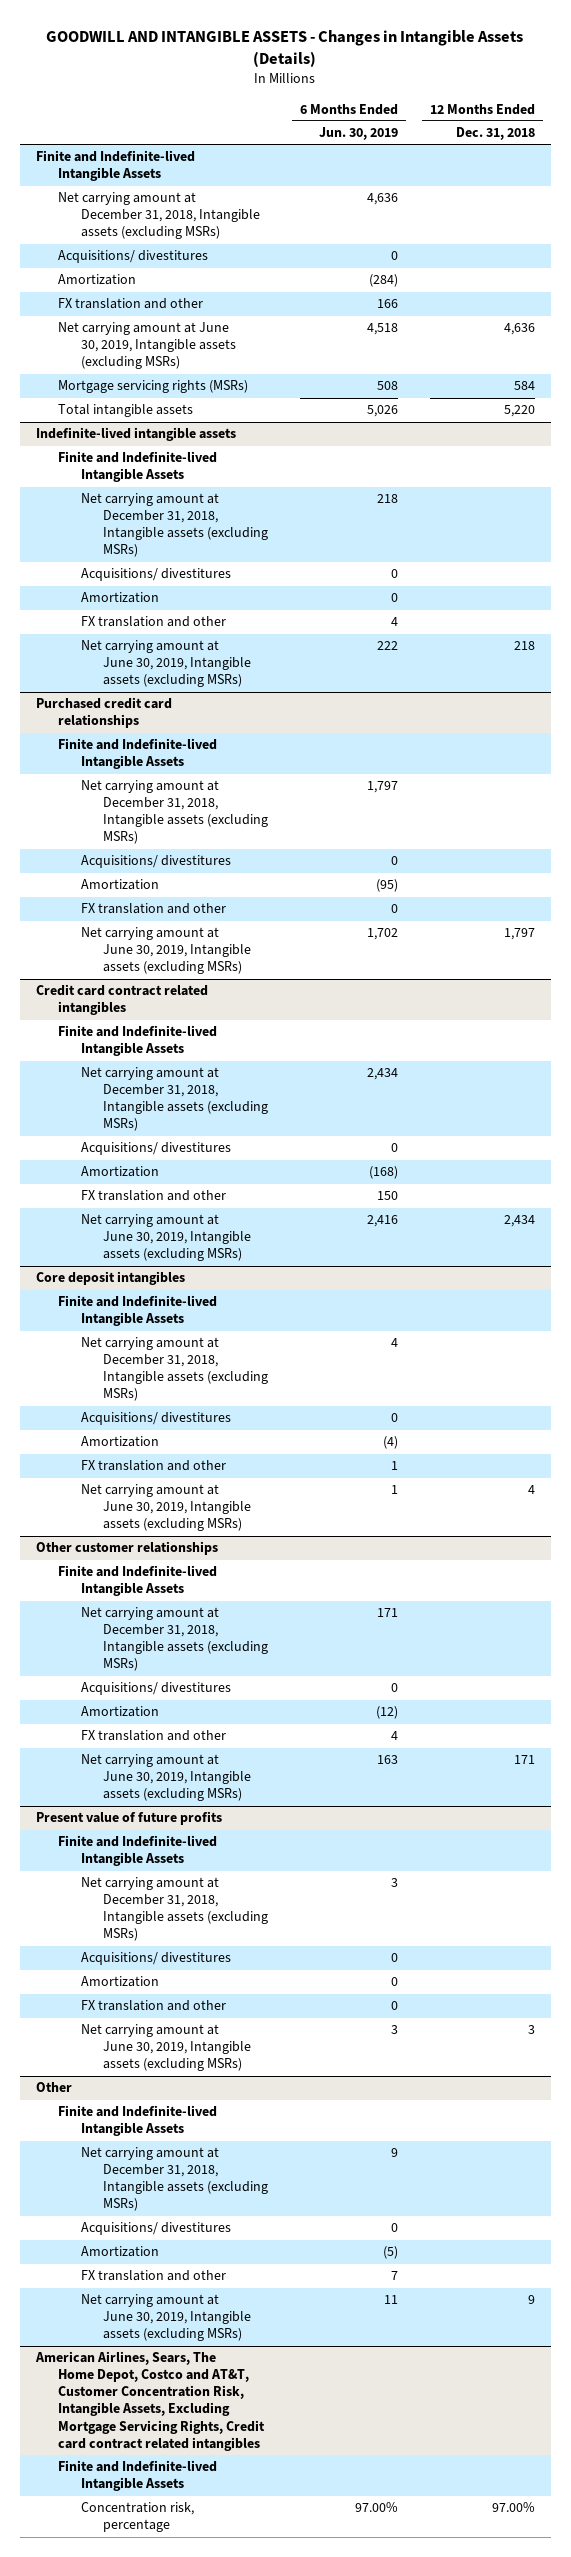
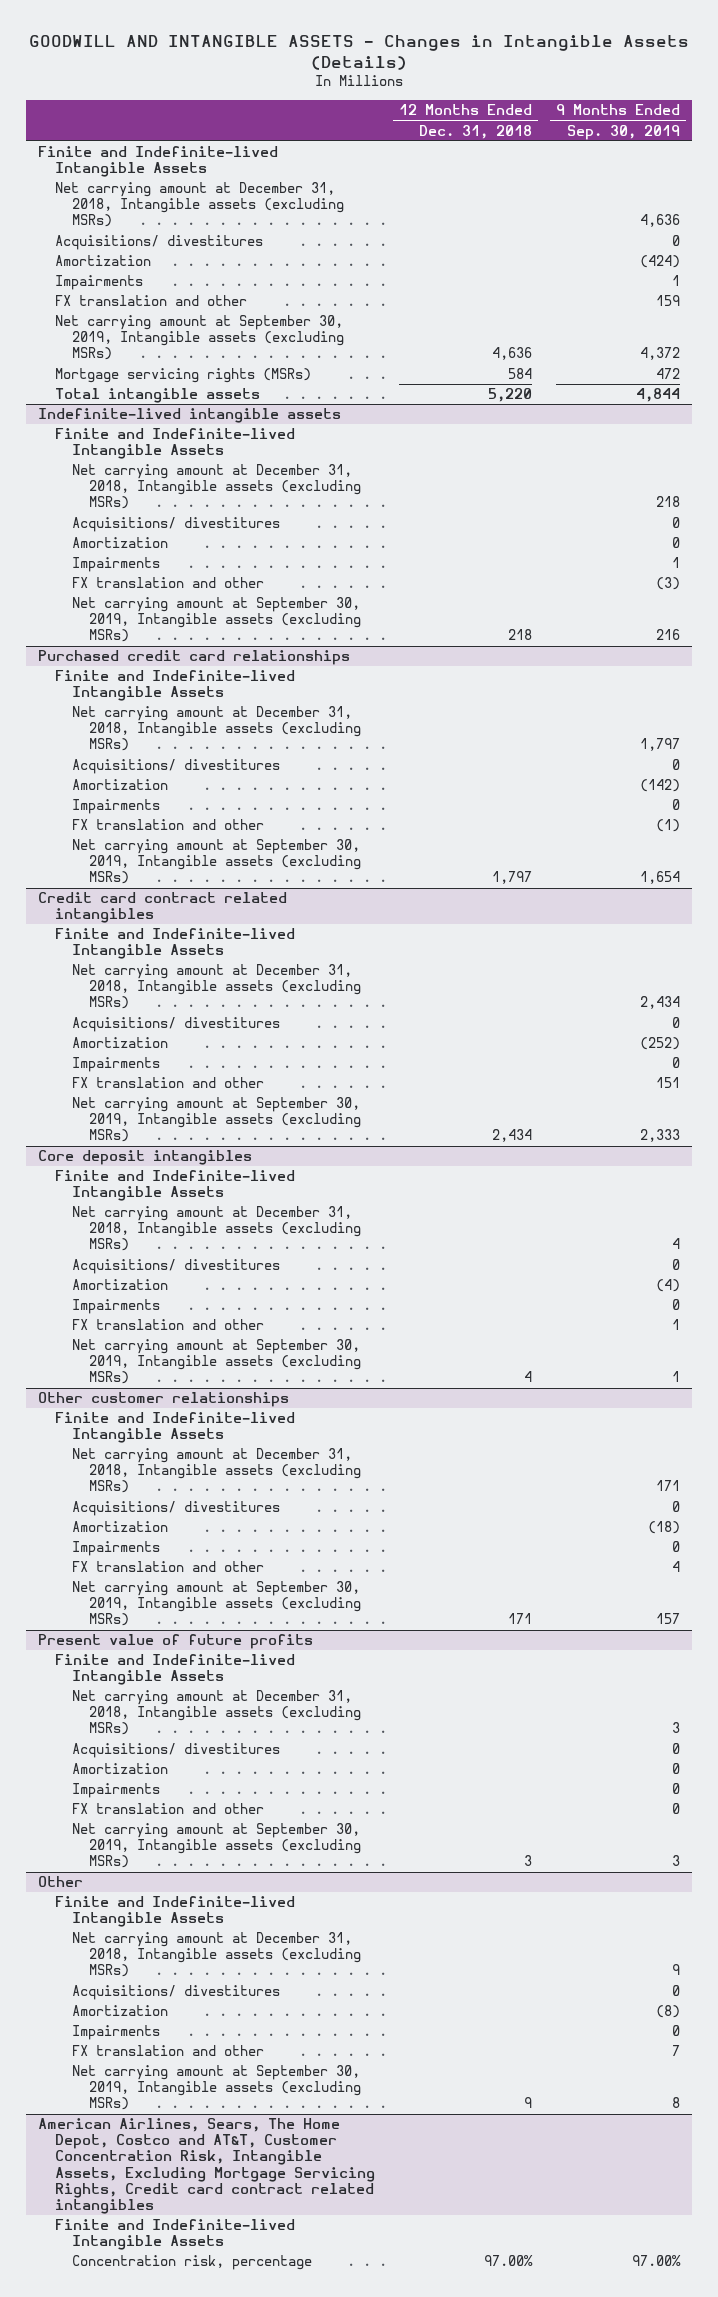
- | 6 Months Ended Jun. 30, 2019 | 12 Months Ended Dec. 31, 2018
+ | 12 Months Ended Dec. 31, 2018 | 9 Months Ended Sep. 30, 2019
+ Impairments | | 1
- Net carrying amount at June 30, 2019, Intangible assets (excluding MSRs) | 4,518 | 4,636
+ Net carrying amount at September 30, 2019, Intangible assets (excluding MSRs) | 4,636 | 4,372
@ Indefinite-lived intangible assets
+ Impairments | | 1
- Net carrying amount at June 30, 2019, Intangible assets (excluding MSRs) | 222 | 218
+ Net carrying amount at September 30, 2019, Intangible assets (excluding MSRs) | 218 | 216
@ Purchased credit card relationships
+ Impairments | | 0
- Net carrying amount at June 30, 2019, Intangible assets (excluding MSRs) | 1,702 | 1,797
+ Net carrying amount at September 30, 2019, Intangible assets (excluding MSRs) | 1,797 | 1,654
@ Credit card contract related intangibles
+ Impairments | | 0
- Net carrying amount at June 30, 2019, Intangible assets (excluding MSRs) | 2,416 | 2,434
+ Net carrying amount at September 30, 2019, Intangible assets (excluding MSRs) | 2,434 | 2,333
@ Core deposit intangibles
+ Impairments | | 0
- Net carrying amount at June 30, 2019, Intangible assets (excluding MSRs) | 1 | 4
+ Net carrying amount at September 30, 2019, Intangible assets (excluding MSRs) | 4 | 1
@ Other customer relationships
+ Impairments | | 0
- Net carrying amount at June 30, 2019, Intangible assets (excluding MSRs) | 163 | 171
+ Net carrying amount at September 30, 2019, Intangible assets (excluding MSRs) | 171 | 157
@ Present value of future profits
+ Impairments | | 0
- Net carrying amount at June 30, 2019, Intangible assets (excluding MSRs) | 3 | 3
+ Net carrying amount at September 30, 2019, Intangible assets (excluding MSRs) | 3 | 3
@ Other
+ Impairments | | 0
- Net carrying amount at June 30, 2019, Intangible assets (excluding MSRs) | 11 | 9
+ Net carrying amount at September 30, 2019, Intangible assets (excluding MSRs) | 9 | 8

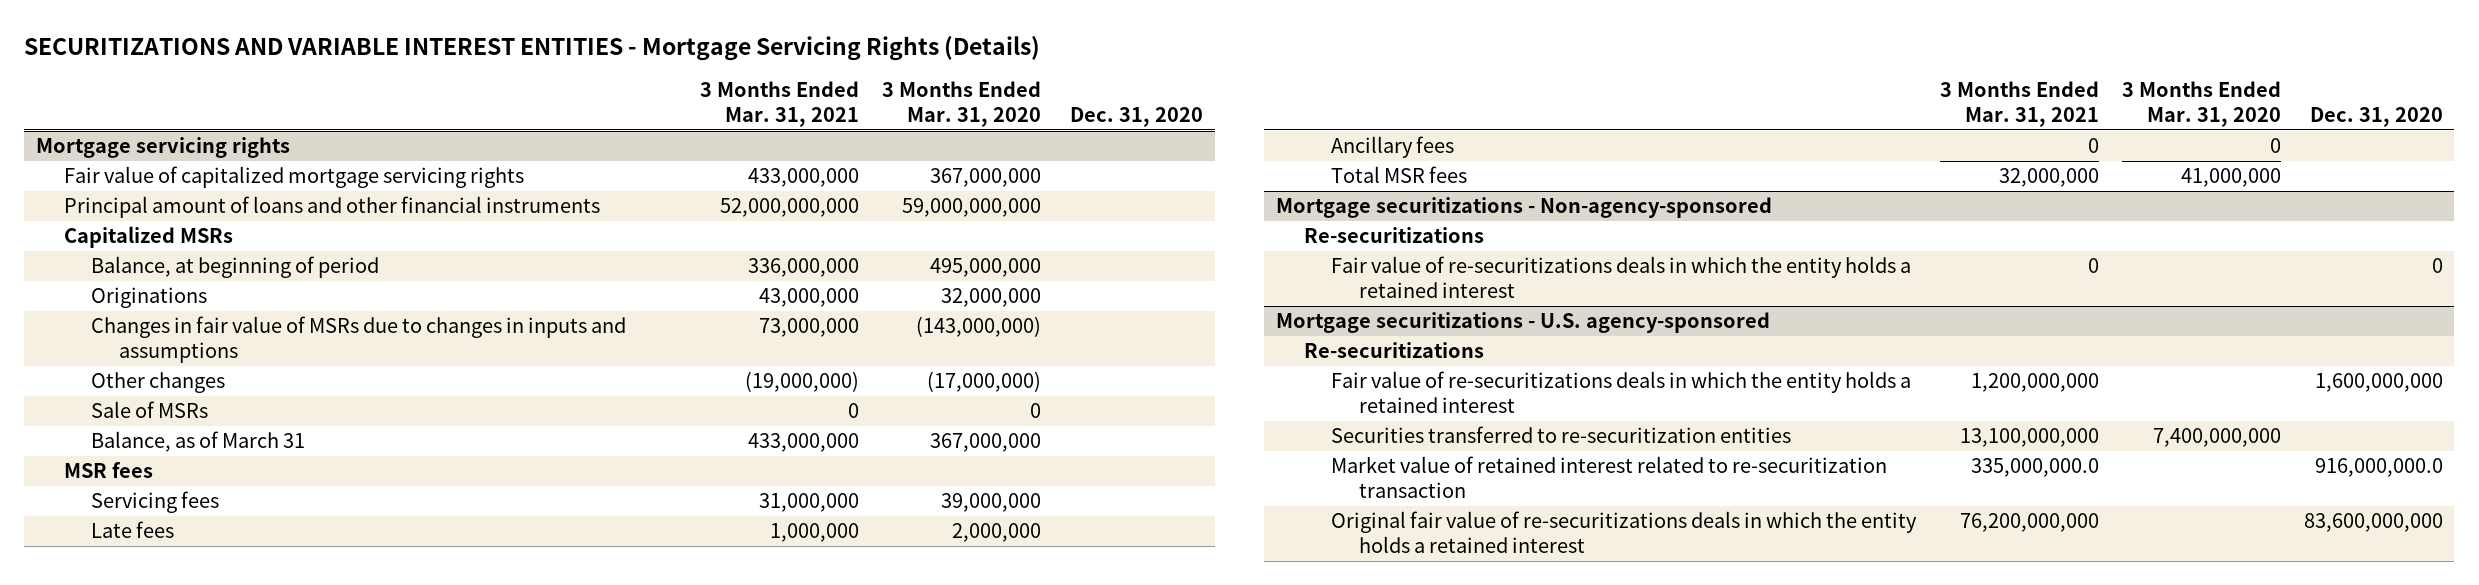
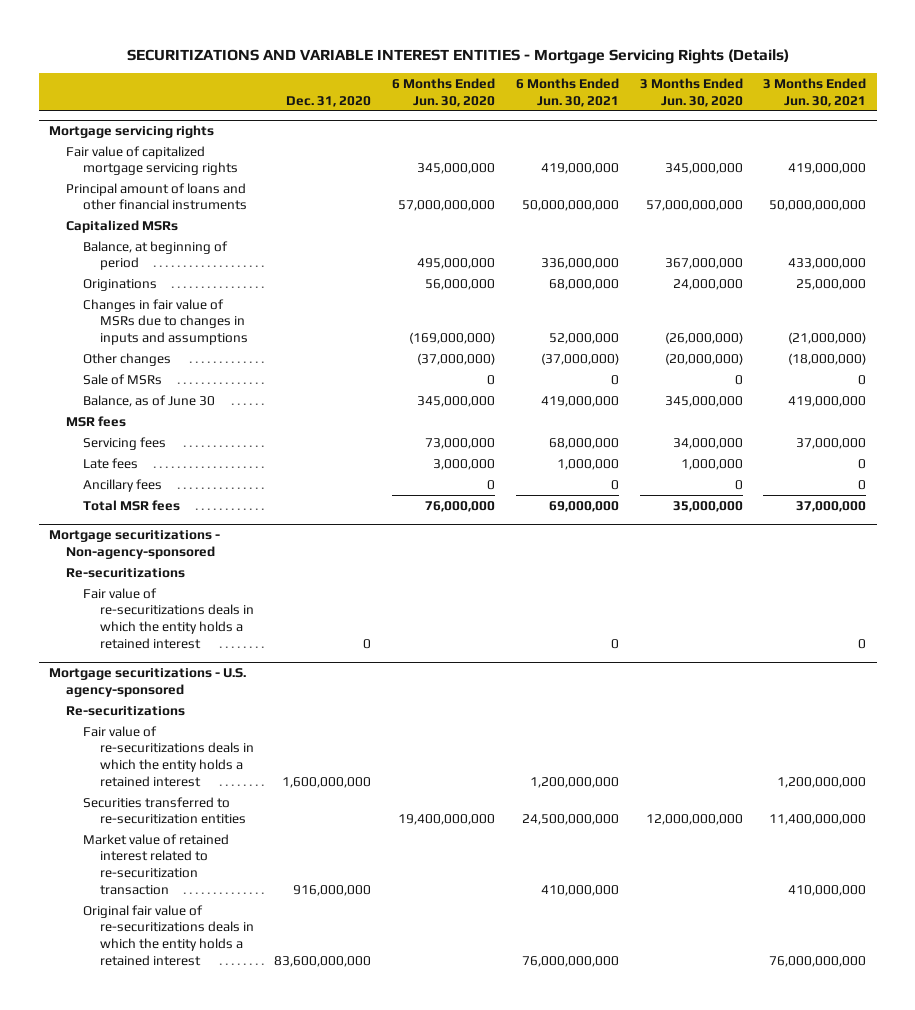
- | 3 Months Ended Mar. 31, 2021 | 3 Months Ended Mar. 31, 2020 | Dec. 31, 2020
+ | Dec. 31, 2020 | 6 Months Ended Jun. 30, 2020 | 6 Months Ended Jun. 30, 2021 | 3 Months Ended Jun. 30, 2020 | 3 Months Ended Jun. 30, 2021
@ Mortgage servicing rights
- Balance, as of March 31 | 433,000,000 | 367,000,000 |
+ Balance, as of June 30 | | 345,000,000 | 419,000,000 | 345,000,000 | 419,000,000
@ Mortgage securitizations - U.S. agency-sponsored
- Market value of retained interest related to re-securitization transaction | 335,000,000.0 | | 916,000,000.0
+ Market value of retained interest related to re-securitization transaction | 916,000,000 | | 410,000,000 | | 410,000,000

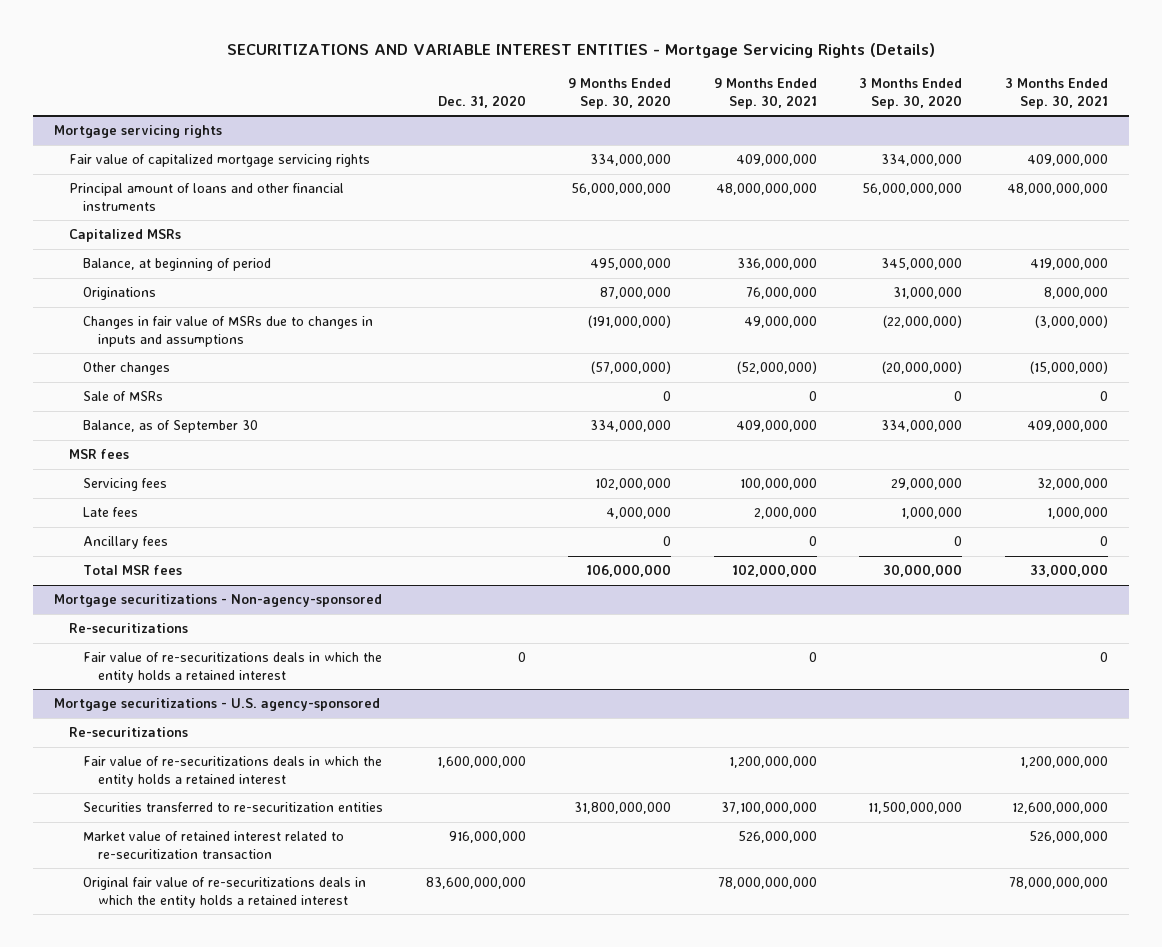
- | Dec. 31, 2020 | 6 Months Ended Jun. 30, 2020 | 6 Months Ended Jun. 30, 2021 | 3 Months Ended Jun. 30, 2020 | 3 Months Ended Jun. 30, 2021
+ | Dec. 31, 2020 | 9 Months Ended Sep. 30, 2020 | 9 Months Ended Sep. 30, 2021 | 3 Months Ended Sep. 30, 2020 | 3 Months Ended Sep. 30, 2021
@ Mortgage servicing rights
- Balance, as of June 30 | | 345,000,000 | 419,000,000 | 345,000,000 | 419,000,000
+ Balance, as of September 30 | | 334,000,000 | 409,000,000 | 334,000,000 | 409,000,000

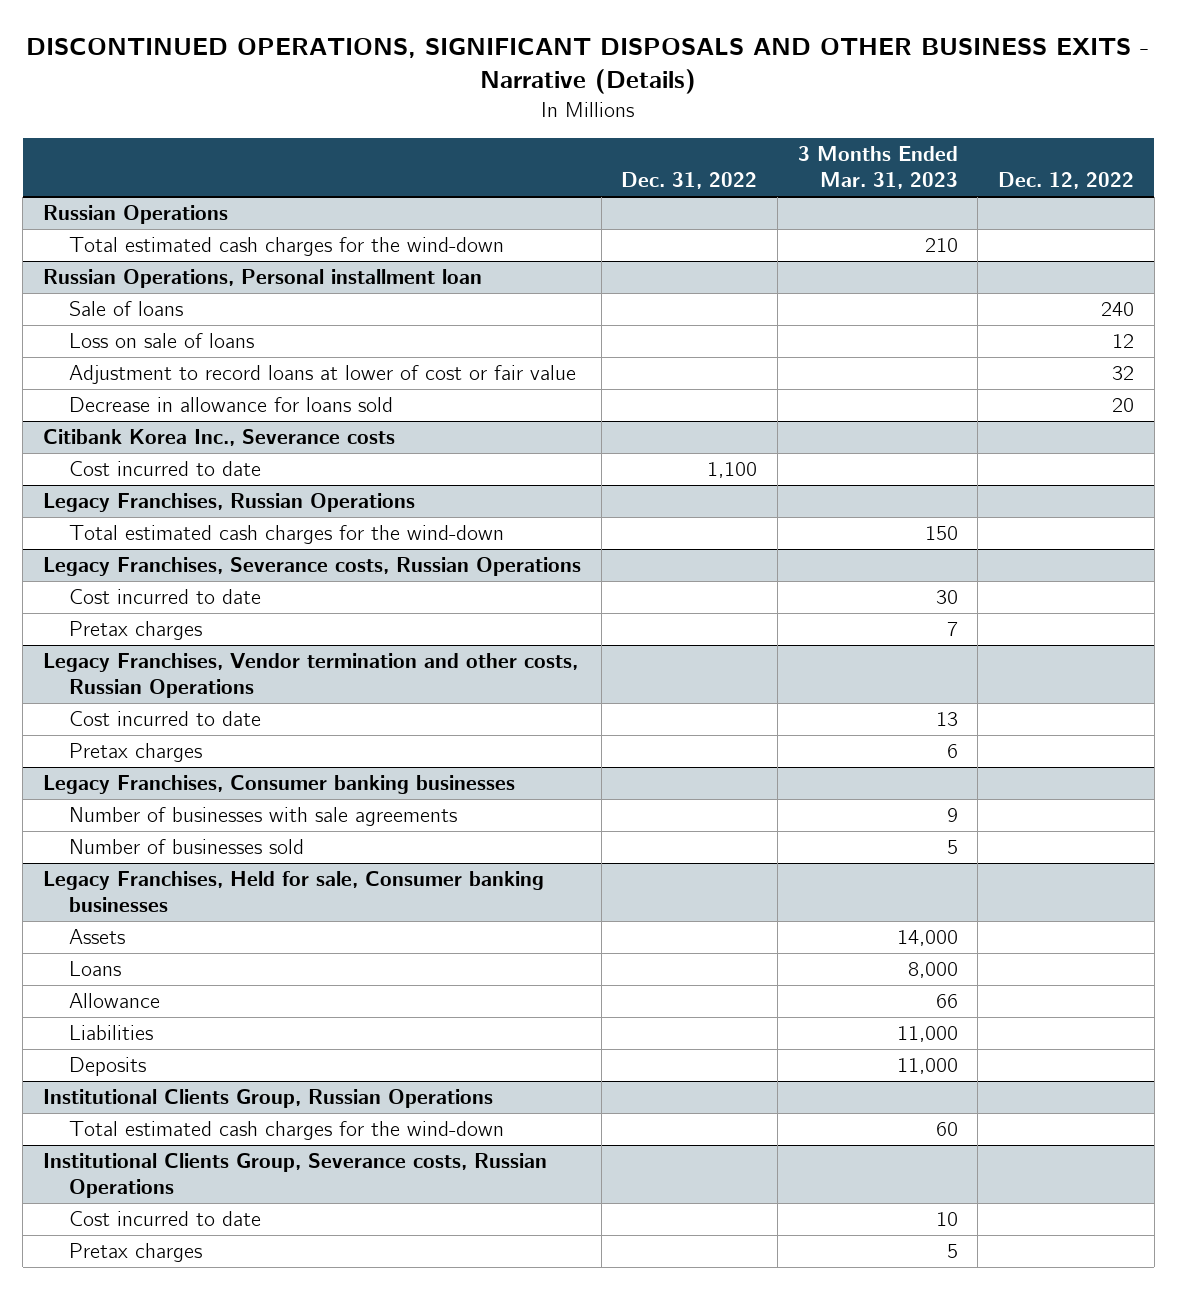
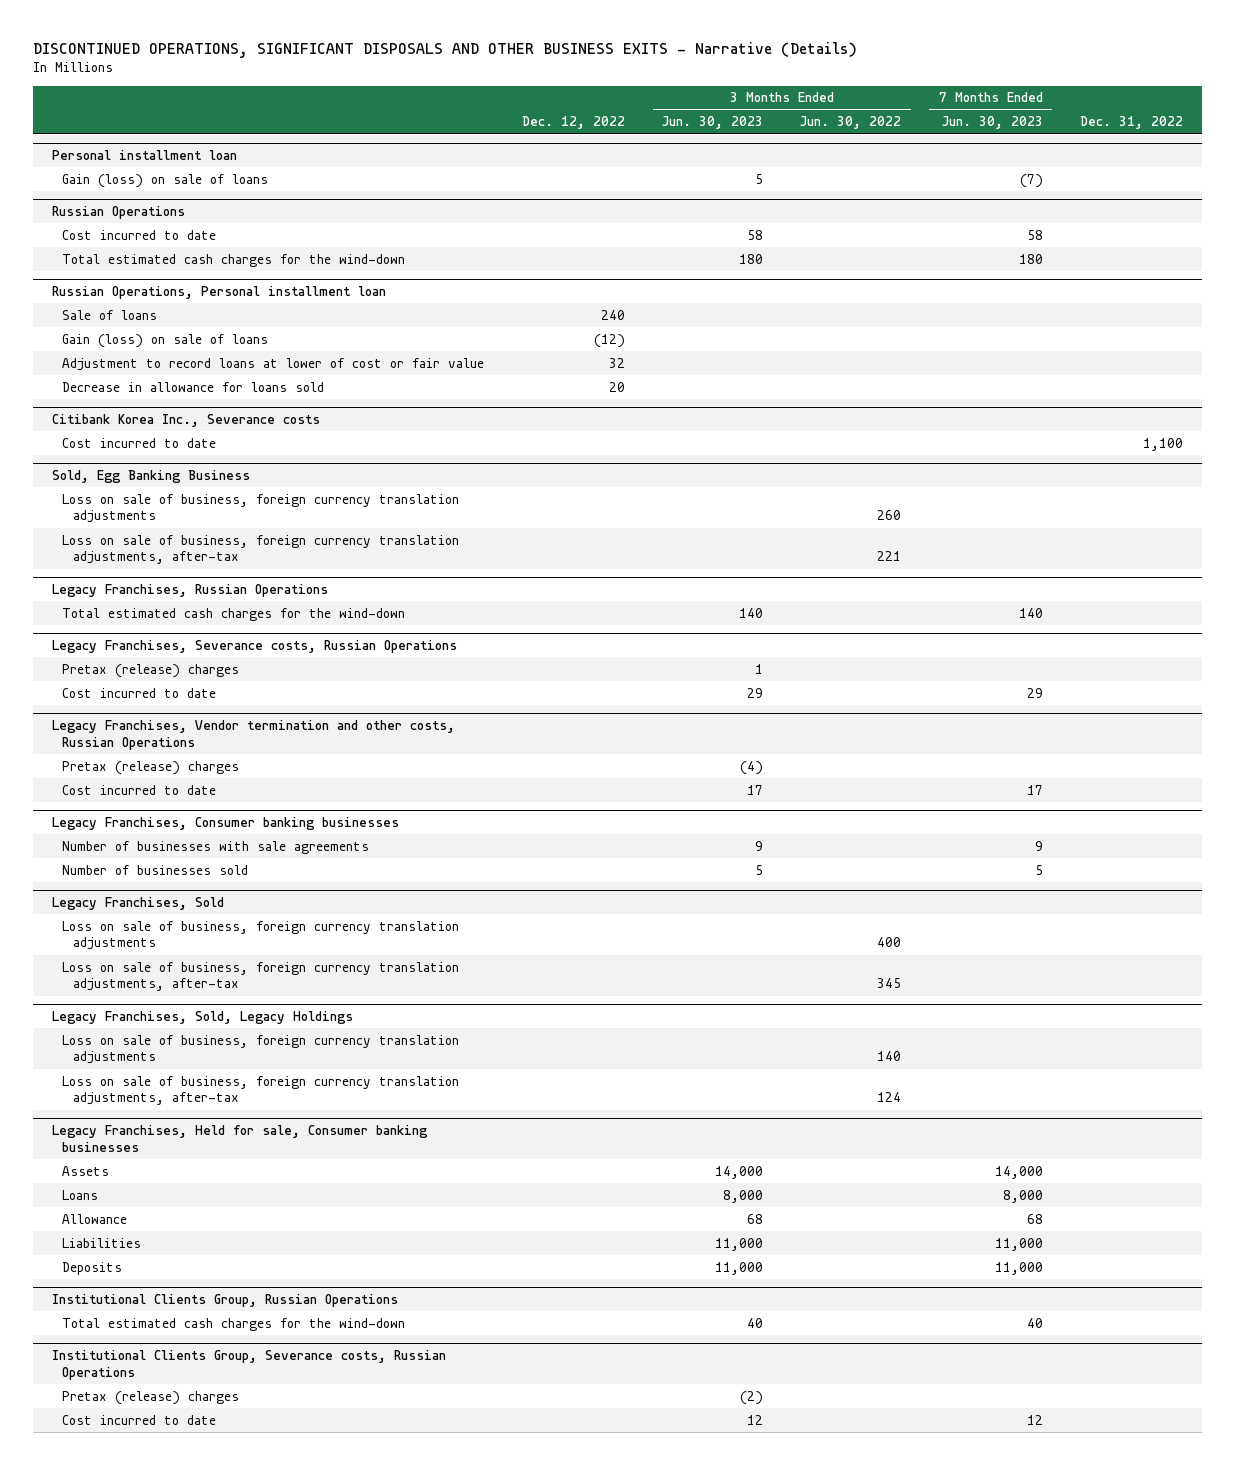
- | Dec. 31, 2022 | 3 Months Ended Mar. 31, 2023 | Dec. 12, 2022
+ | Dec. 12, 2022 | 3 Months Ended Jun. 30, 2023 | 3 Months Ended Jun. 30, 2022 | 7 Months Ended Jun. 30, 2023 | Dec. 31, 2022
+ Personal installment loan
+ Gain (loss) on sale of loans | | 5 | | (7) |
@ Russian Operations
+ Cost incurred to date | | 58 | | 58 |
@ Russian Operations, Personal installment loan
- Loss on sale of loans | | | 12
+ Gain (loss) on sale of loans | (12) | | | |
+ Sold, Egg Banking Business
+ Loss on sale of business, foreign currency translation adjustments | | | 260 | |
+ Loss on sale of business, foreign currency translation adjustments, after-tax | | | 221 | |
@ Legacy Franchises, Severance costs, Russian Operations
+ Pretax (release) charges | | 1 | | |
- Pretax charges | | 7 |
@ Legacy Franchises, Vendor termination and other costs, Russian Operations
+ Pretax (release) charges | | (4) | | |
- Pretax charges | | 6 |
+ Legacy Franchises, Sold
+ Loss on sale of business, foreign currency translation adjustments | | | 400 | |
+ Loss on sale of business, foreign currency translation adjustments, after-tax | | | 345 | |
+ Legacy Franchises, Sold, Legacy Holdings
+ Loss on sale of business, foreign currency translation adjustments | | | 140 | |
+ Loss on sale of business, foreign currency translation adjustments, after-tax | | | 124 | |
@ Institutional Clients Group, Severance costs, Russian Operations
+ Pretax (release) charges | | (2) | | |
- Pretax charges | | 5 |

